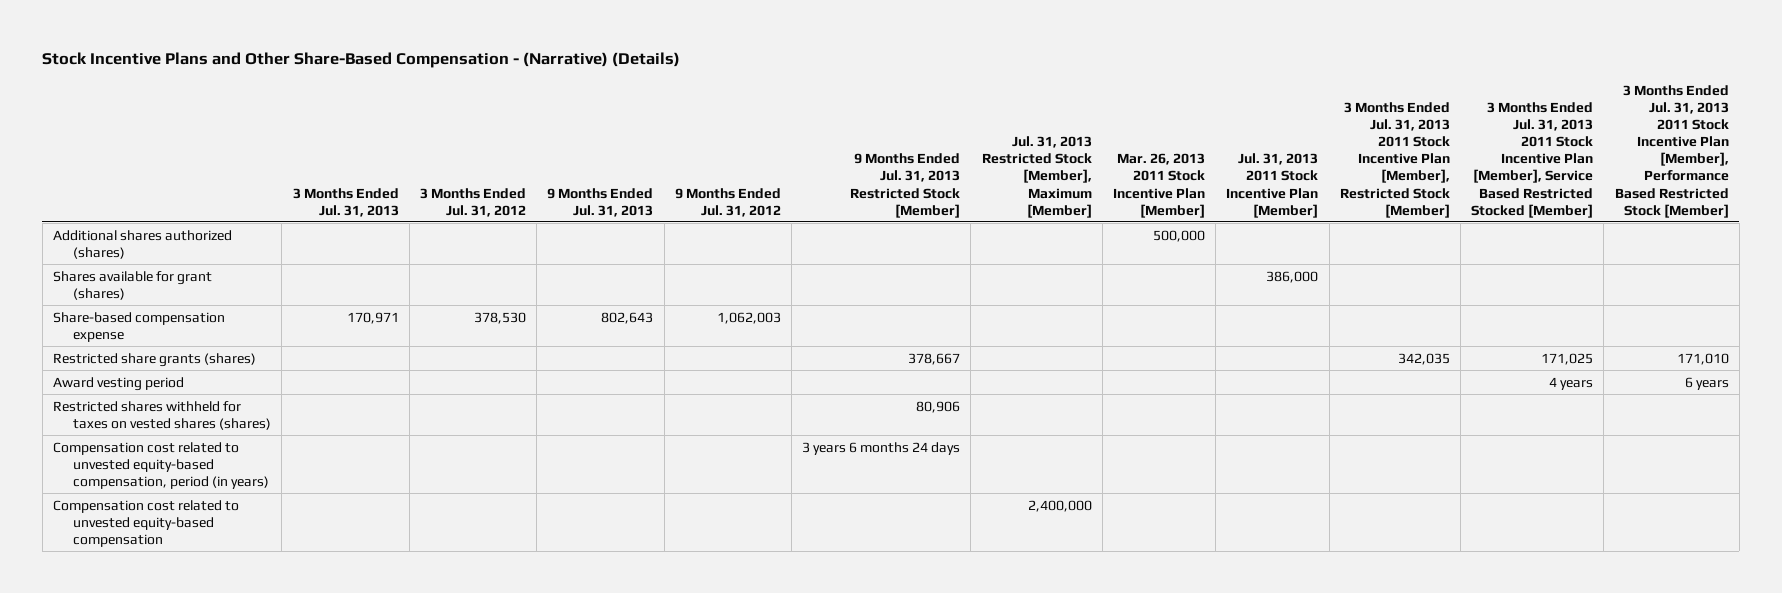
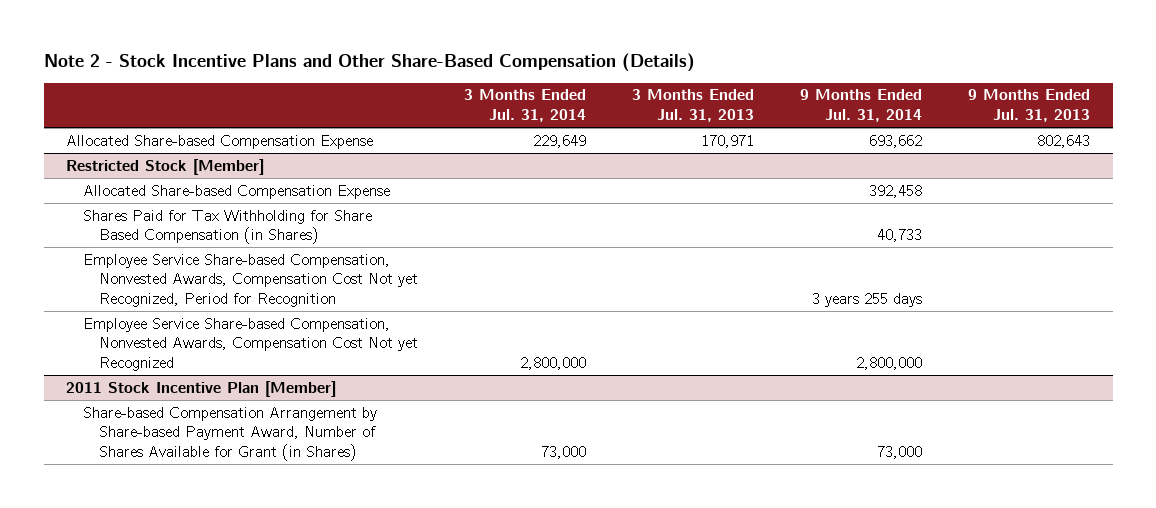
- Stock Incentive Plans and Other Share-Based Compensation - (Narrative) (Details)
+ Note 2 - Stock Incentive Plans and Other Share-Based Compensation (Details)
- | 3 Months Ended Jul. 31, 2013 | 3 Months Ended Jul. 31, 2012 | 9 Months Ended Jul. 31, 2013 | 9 Months Ended Jul. 31, 2012 | 9 Months Ended Jul. 31, 2013 Restricted Stock [Member] | Jul. 31, 2013 Restricted Stock [Member], Maximum [Member] | Mar. 26, 2013 2011 Stock Incentive Plan [Member] | Jul. 31, 2013 2011 Stock Incentive Plan [Member] | 3 Months Ended Jul. 31, 2013 2011 Stock Incentive Plan [Member], Restricted Stock [Member] | 3 Months Ended Jul. 31, 2013 2011 Stock Incentive Plan [Member], Service Based Restricted Stocked [Member] | 3 Months Ended Jul. 31, 2013 2011 Stock Incentive Plan [Member], Performance Based Restricted Stock [Member]
+ | 3 Months Ended Jul. 31, 2014 | 3 Months Ended Jul. 31, 2013 | 9 Months Ended Jul. 31, 2014 | 9 Months Ended Jul. 31, 2013
- Additional shares authorized (shares) | | | | | | | 500,000 | | | |
- Shares available for grant (shares) | | | | | | | | 386,000 | | |
- Share-based compensation expense | 170,971 | 378,530 | 802,643 | 1,062,003 | | | | | | |
- Restricted share grants (shares) | | | | | 378,667 | | | | 342,035 | 171,025 | 171,010
- Award vesting period | | | | | | | | | | 4 years | 6 years
- Restricted shares withheld for taxes on vested shares (shares) | | | | | 80,906 | | | | | |
- Compensation cost related to unvested equity-based compensation, period (in years) | | | | | 3 years 6 months 24 days | | | | | |
- Compensation cost related to unvested equity-based compensation | | | | | | 2,400,000 | | | | |
+ Allocated Share-based Compensation Expense | 229,649 | 170,971 | 693,662 | 802,643
+ Restricted Stock [Member]
+ Allocated Share-based Compensation Expense | | | 392,458 |
+ Shares Paid for Tax Withholding for Share Based Compensation (in Shares) | | | 40,733 |
+ Employee Service Share-based Compensation, Nonvested Awards, Compensation Cost Not yet Recognized, Period for Recognition | | | 3 years 255 days |
+ Employee Service Share-based Compensation, Nonvested Awards, Compensation Cost Not yet Recognized | 2,800,000 | | 2,800,000 |
+ 2011 Stock Incentive Plan [Member]
+ Share-based Compensation Arrangement by Share-based Payment Award, Number of Shares Available for Grant (in Shares) | 73,000 | | 73,000 |

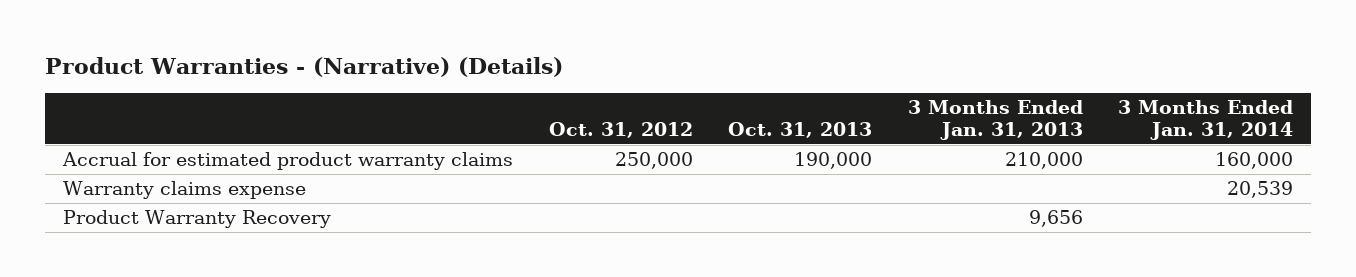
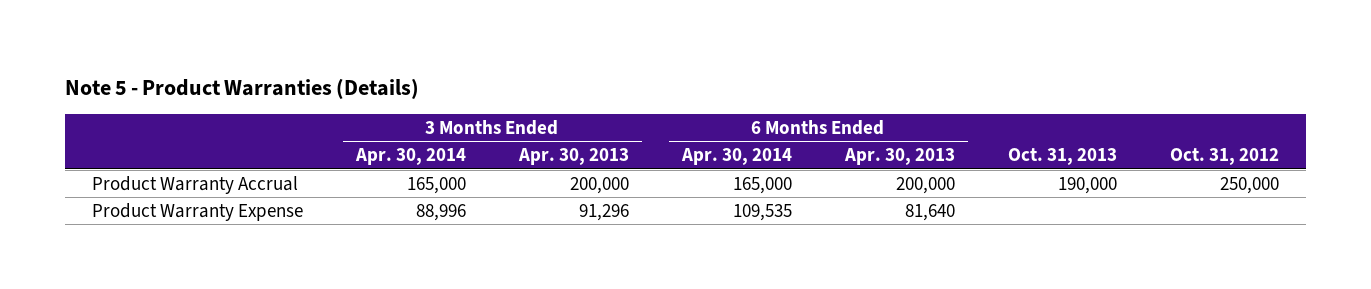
- Product Warranties - (Narrative) (Details)
+ Note 5 - Product Warranties (Details)
- | Oct. 31, 2012 | Oct. 31, 2013 | 3 Months Ended Jan. 31, 2013 | 3 Months Ended Jan. 31, 2014
+ | 3 Months Ended Apr. 30, 2014 | 3 Months Ended Apr. 30, 2013 | 6 Months Ended Apr. 30, 2014 | 6 Months Ended Apr. 30, 2013 | Oct. 31, 2013 | Oct. 31, 2012
- Accrual for estimated product warranty claims | 250,000 | 190,000 | 210,000 | 160,000
- Warranty claims expense | | | | 20,539
- Product Warranty Recovery | | | 9,656 |
+ Product Warranty Accrual | 165,000 | 200,000 | 165,000 | 200,000 | 190,000 | 250,000
+ Product Warranty Expense | 88,996 | 91,296 | 109,535 | 81,640 | |

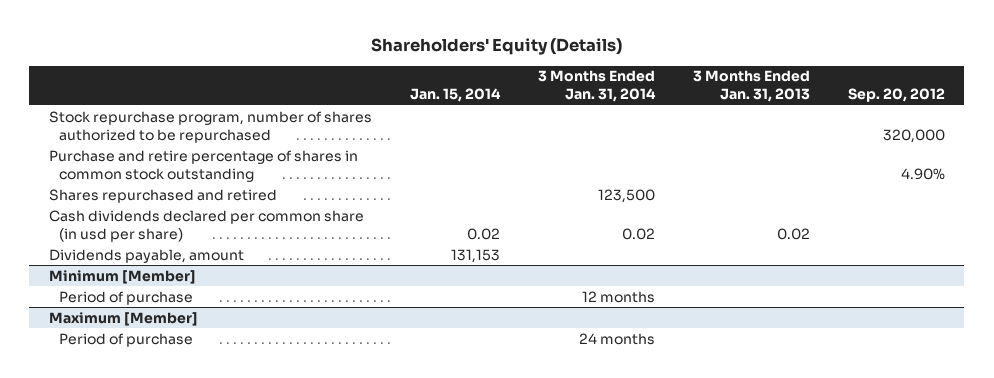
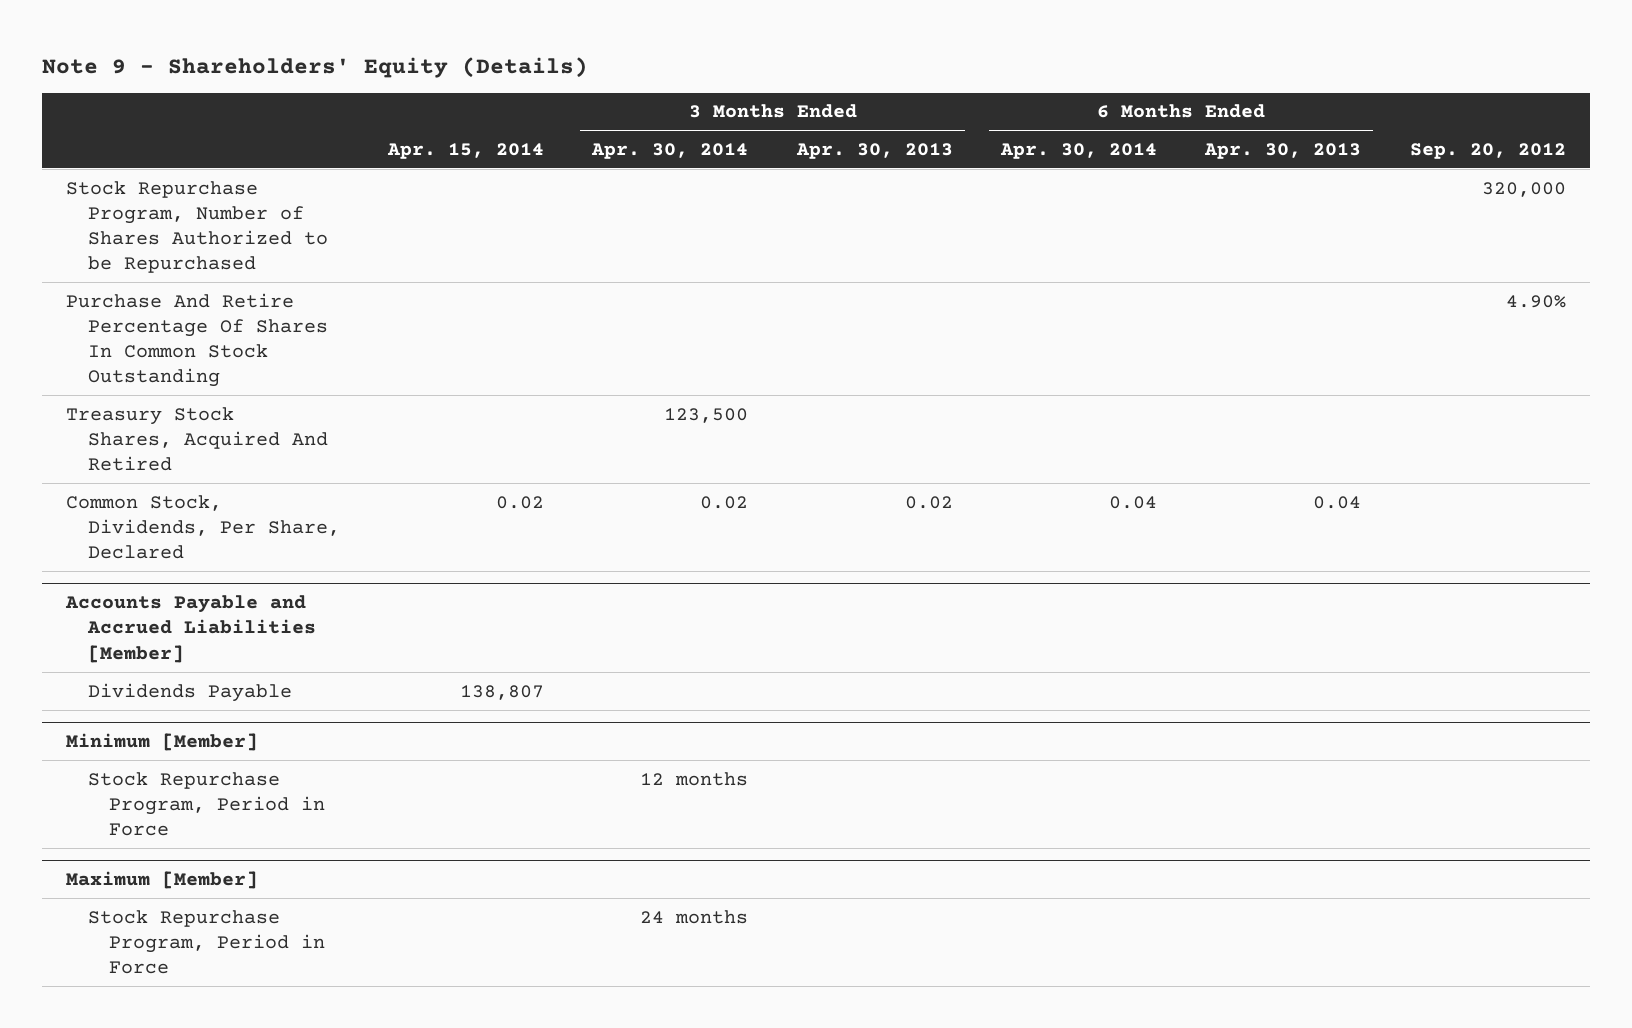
- Shareholders' Equity (Details)
+ Note 9 - Shareholders' Equity (Details)
- | Jan. 15, 2014 | 3 Months Ended Jan. 31, 2014 | 3 Months Ended Jan. 31, 2013 | Sep. 20, 2012
+ | Apr. 15, 2014 | 3 Months Ended Apr. 30, 2014 | 3 Months Ended Apr. 30, 2013 | 6 Months Ended Apr. 30, 2014 | 6 Months Ended Apr. 30, 2013 | Sep. 20, 2012
- Stock repurchase program, number of shares authorized to be repurchased | | | | 320,000
- Purchase and retire percentage of shares in common stock outstanding | | | | 4.90%
- Shares repurchased and retired | | 123,500 | |
- Cash dividends declared per common share (in usd per share) | 0.02 | 0.02 | 0.02 |
- Dividends payable, amount | 131,153 | | |
+ Stock Repurchase Program, Number of Shares Authorized to be Repurchased | | | | | | 320,000
+ Purchase And Retire Percentage Of Shares In Common Stock Outstanding | | | | | | 4.90%
+ Treasury Stock Shares, Acquired And Retired | | 123,500 | | | |
+ Common Stock, Dividends, Per Share, Declared | 0.02 | 0.02 | 0.02 | 0.04 | 0.04 |
+ Accounts Payable and Accrued Liabilities [Member]
+ Dividends Payable | 138,807 | | | | |
@ Minimum [Member]
- Period of purchase | | 12 months | |
+ Stock Repurchase Program, Period in Force | | 12 months | | | |
@ Maximum [Member]
- Period of purchase | | 24 months | |
+ Stock Repurchase Program, Period in Force | | 24 months | | | |

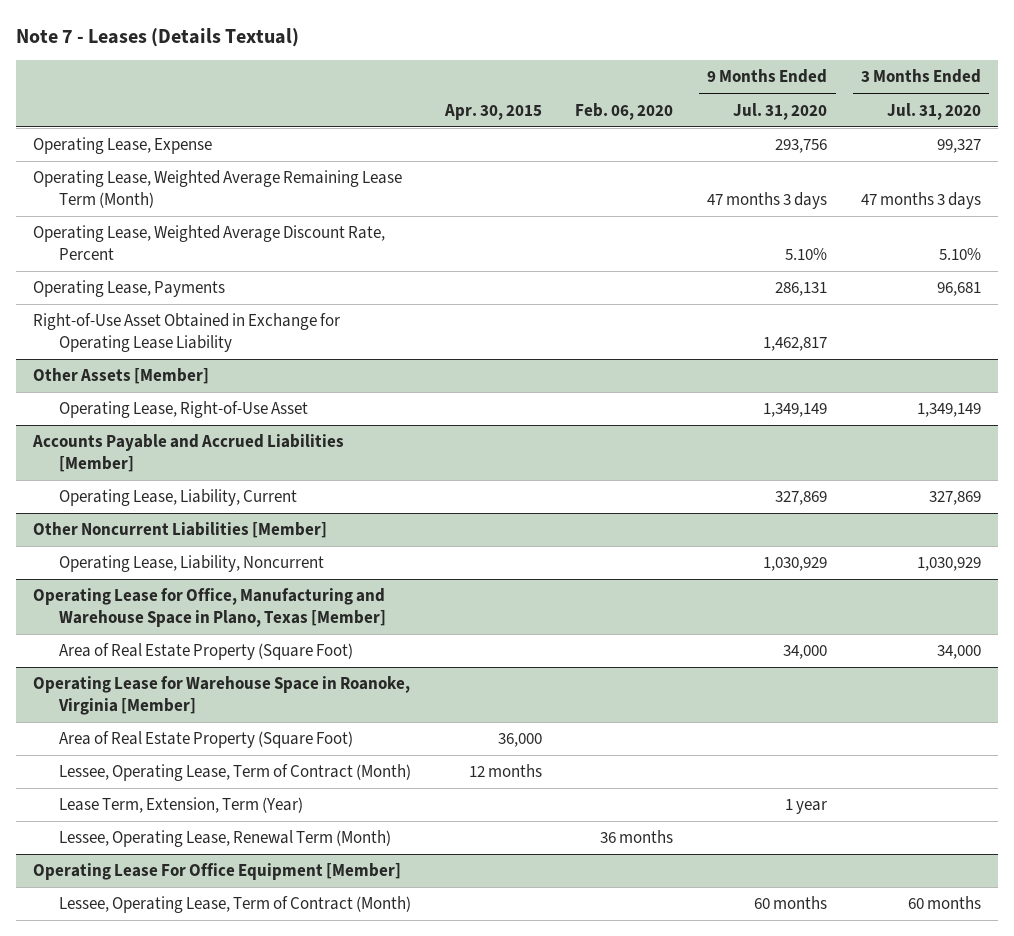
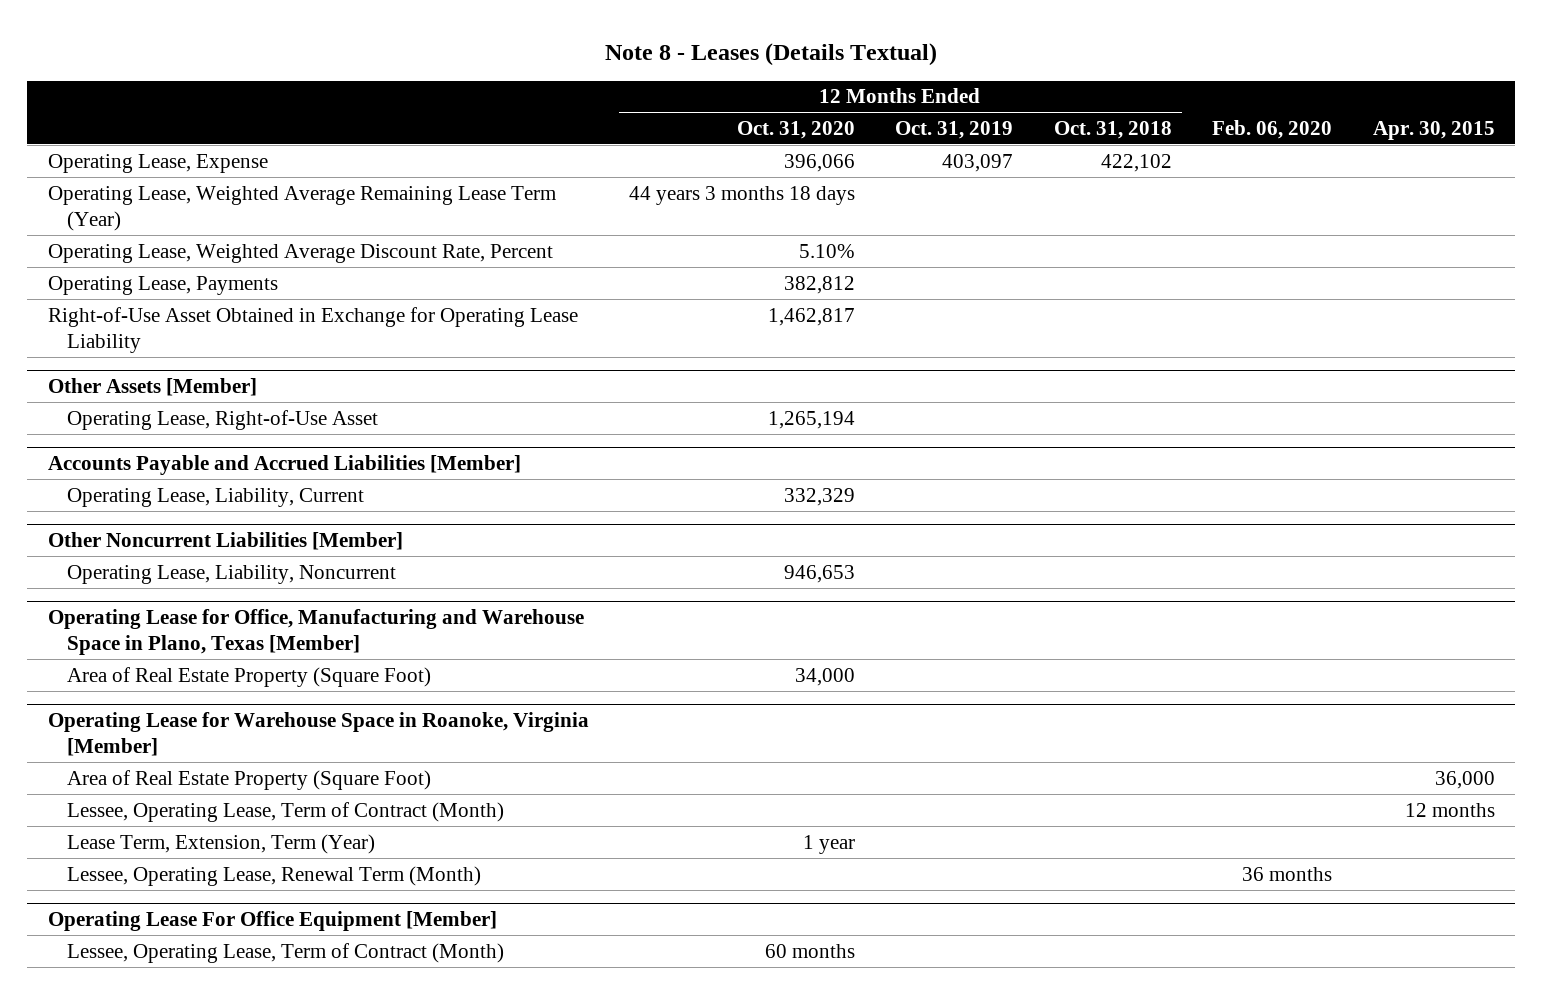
- Note 7 - Leases (Details Textual)
+ Note 8 - Leases (Details Textual)
- | Apr. 30, 2015 | Feb. 06, 2020 | 9 Months Ended Jul. 31, 2020 | 3 Months Ended Jul. 31, 2020
+ | 12 Months Ended Oct. 31, 2020 | 12 Months Ended Oct. 31, 2019 | 12 Months Ended Oct. 31, 2018 | Feb. 06, 2020 | Apr. 30, 2015
- Operating Lease, Weighted Average Remaining Lease Term (Month) | | | 47 months 3 days | 47 months 3 days
+ Operating Lease, Weighted Average Remaining Lease Term (Year) | 44 years 3 months 18 days | | | |

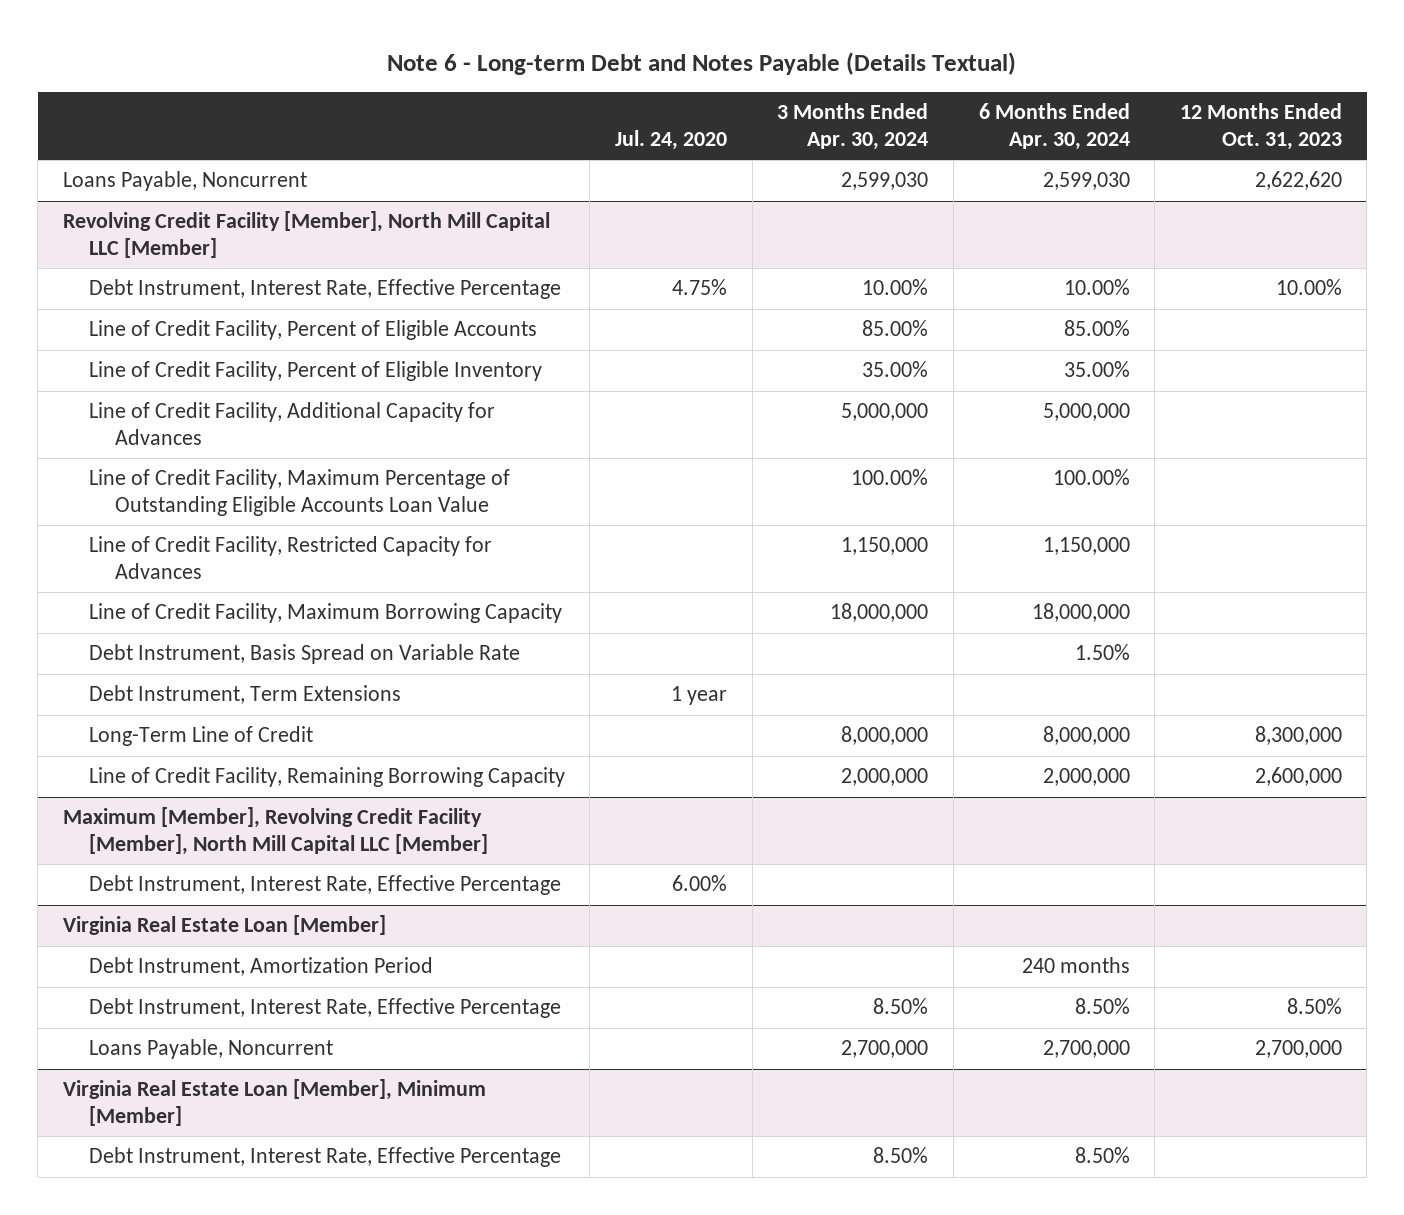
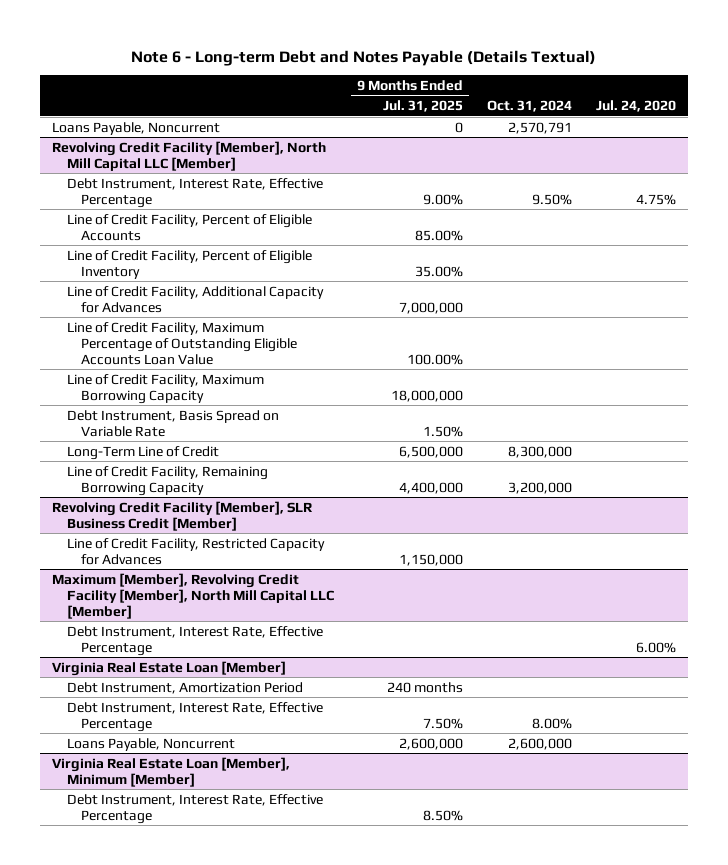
- | Jul. 24, 2020 | 3 Months Ended Apr. 30, 2024 | 6 Months Ended Apr. 30, 2024 | 12 Months Ended Oct. 31, 2023
+ | 9 Months Ended Jul. 31, 2025 | Oct. 31, 2024 | Jul. 24, 2020
@ Revolving Credit Facility [Member], North Mill Capital LLC [Member]
- Line of Credit Facility, Restricted Capacity for Advances | | 1,150,000 | 1,150,000 |
- Debt Instrument, Term Extensions | 1 year | | |
+ Revolving Credit Facility [Member], SLR Business Credit [Member]
+ Line of Credit Facility, Restricted Capacity for Advances | 1,150,000 | |

